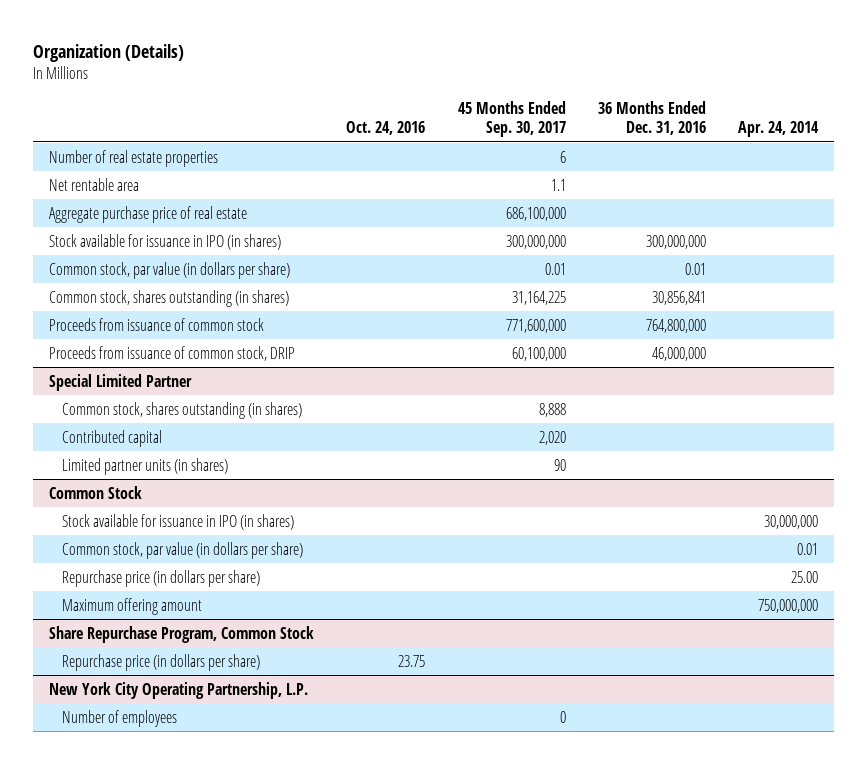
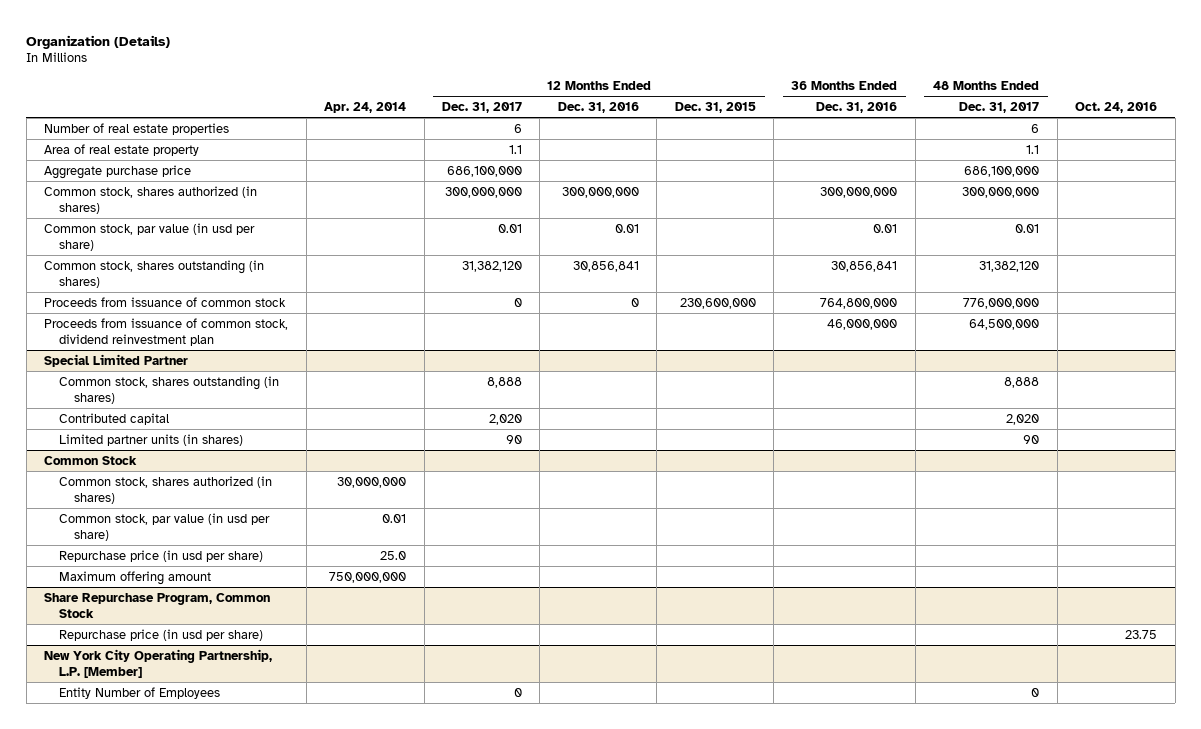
- | Oct. 24, 2016 | 45 Months Ended Sep. 30, 2017 | 36 Months Ended Dec. 31, 2016 | Apr. 24, 2014
+ | Apr. 24, 2014 | 12 Months Ended Dec. 31, 2017 | 12 Months Ended Dec. 31, 2016 | 12 Months Ended Dec. 31, 2015 | 36 Months Ended Dec. 31, 2016 | 48 Months Ended Dec. 31, 2017 | Oct. 24, 2016
- Net rentable area | | 1.1 | |
- Aggregate purchase price of real estate | | 686,100,000 | |
- Stock available for issuance in IPO (in shares) | | 300,000,000 | 300,000,000 |
- Common stock, par value (in dollars per share) | | 0.01 | 0.01 |
+ Area of real estate property | | 1.1 | | | | 1.1 |
+ Aggregate purchase price | | 686,100,000 | | | | 686,100,000 |
+ Common stock, shares authorized (in shares) | | 300,000,000 | 300,000,000 | | 300,000,000 | 300,000,000 |
+ Common stock, par value (in usd per share) | | 0.01 | 0.01 | | 0.01 | 0.01 |
- Proceeds from issuance of common stock, DRIP | | 60,100,000 | 46,000,000 |
+ Proceeds from issuance of common stock, dividend reinvestment plan | | | | | 46,000,000 | 64,500,000 |
@ Common Stock
- Stock available for issuance in IPO (in shares) | | | | 30,000,000
- Common stock, par value (in dollars per share) | | | | 0.01
- Repurchase price (in dollars per share) | | | | 25.00
+ Common stock, shares authorized (in shares) | 30,000,000 | | | | | |
+ Common stock, par value (in usd per share) | 0.01 | | | | | |
+ Repurchase price (in usd per share) | 25.0 | | | | | |
@ Share Repurchase Program, Common Stock
- Repurchase price (in dollars per share) | 23.75 | | |
- New York City Operating Partnership, L.P.
- Number of employees | | 0 | |
@ Share Repurchase Program, Common Stock
+ Repurchase price (in usd per share) | | | | | | | 23.75
+ New York City Operating Partnership, L.P. [Member]
+ Entity Number of Employees | | 0 | | | | 0 |

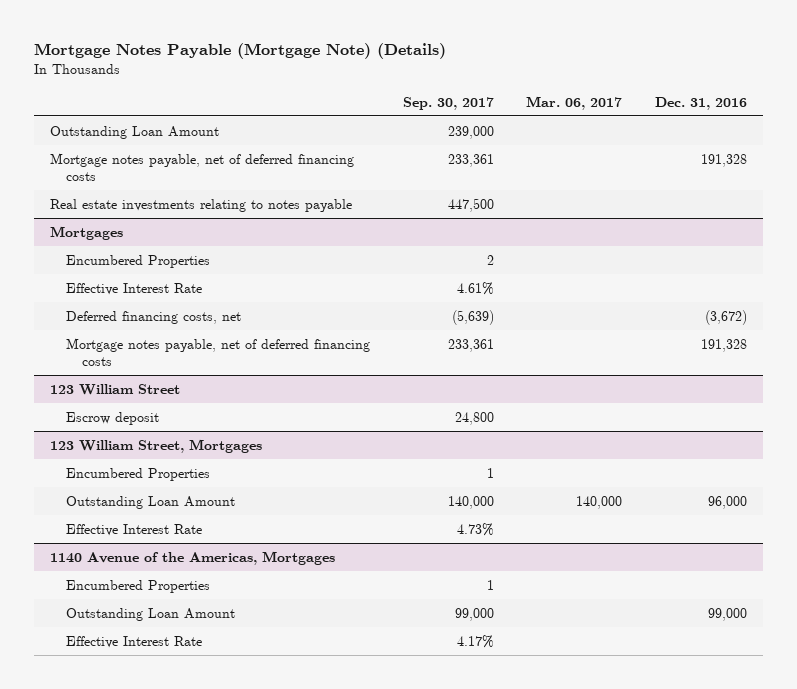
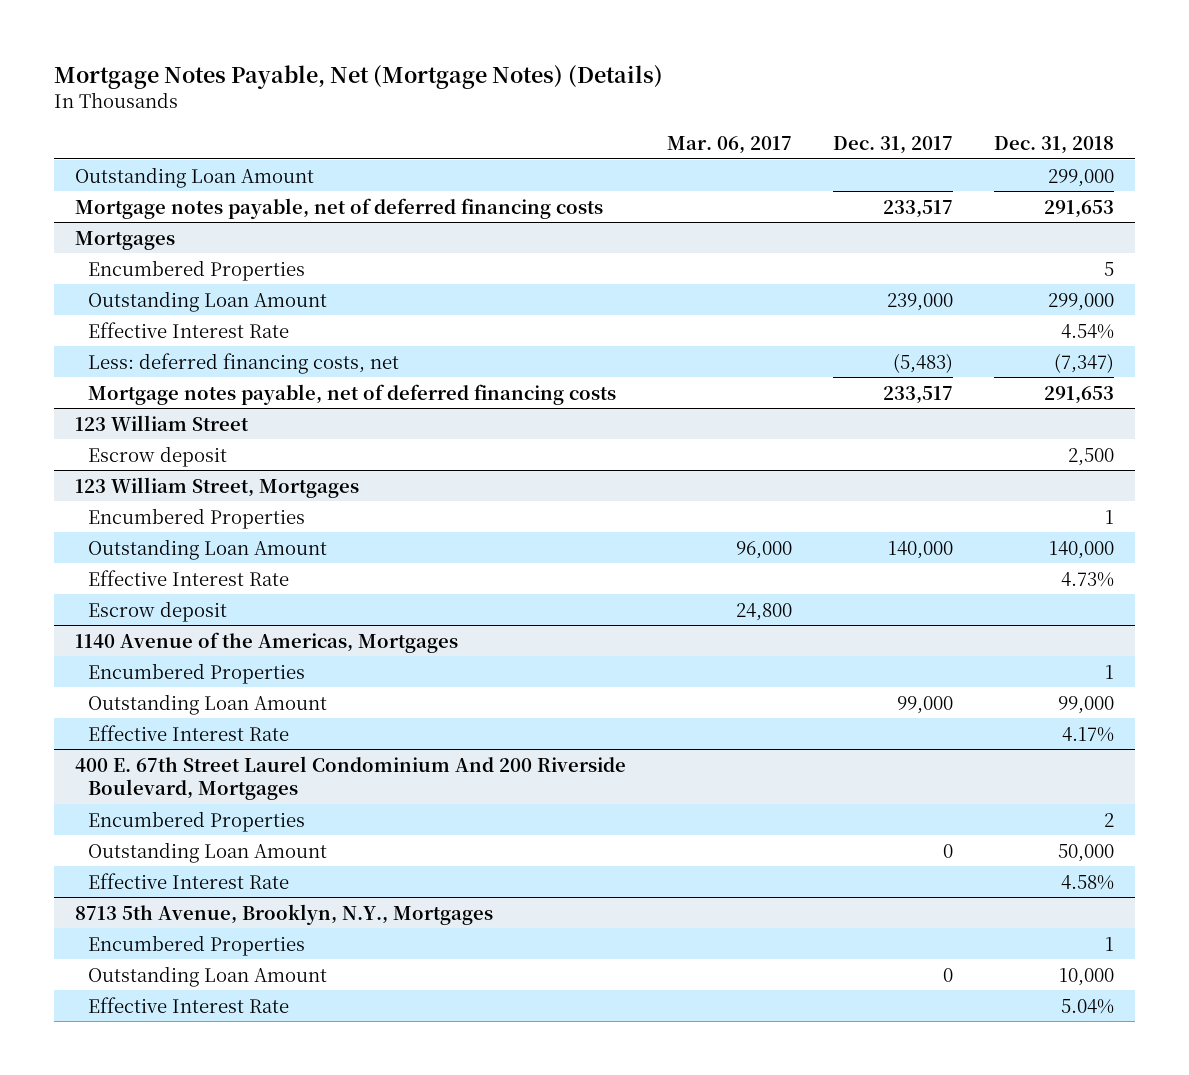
- Mortgage Notes Payable (Mortgage Note) (Details)
+ Mortgage Notes Payable, Net (Mortgage Notes) (Details)
- | Sep. 30, 2017 | Mar. 06, 2017 | Dec. 31, 2016
+ | Mar. 06, 2017 | Dec. 31, 2017 | Dec. 31, 2018
- Real estate investments relating to notes payable | 447,500 | |
@ Mortgages
+ Outstanding Loan Amount | | 239,000 | 299,000
- Deferred financing costs, net | (5,639) | | (3,672)
+ Less: deferred financing costs, net | | (5,483) | (7,347)
@ 123 William Street, Mortgages
- Outstanding Loan Amount | 140,000 | 140,000 | 96,000
+ Outstanding Loan Amount | 96,000 | 140,000 | 140,000
+ Escrow deposit | 24,800 | |
+ 400 E. 67th Street Laurel Condominium And 200 Riverside Boulevard, Mortgages
+ Encumbered Properties | | | 2
+ Outstanding Loan Amount | | 0 | 50,000
+ Effective Interest Rate | | | 4.58%
+ 8713 5th Avenue, Brooklyn, N.Y., Mortgages
+ Encumbered Properties | | | 1
+ Outstanding Loan Amount | | 0 | 10,000
+ Effective Interest Rate | | | 5.04%

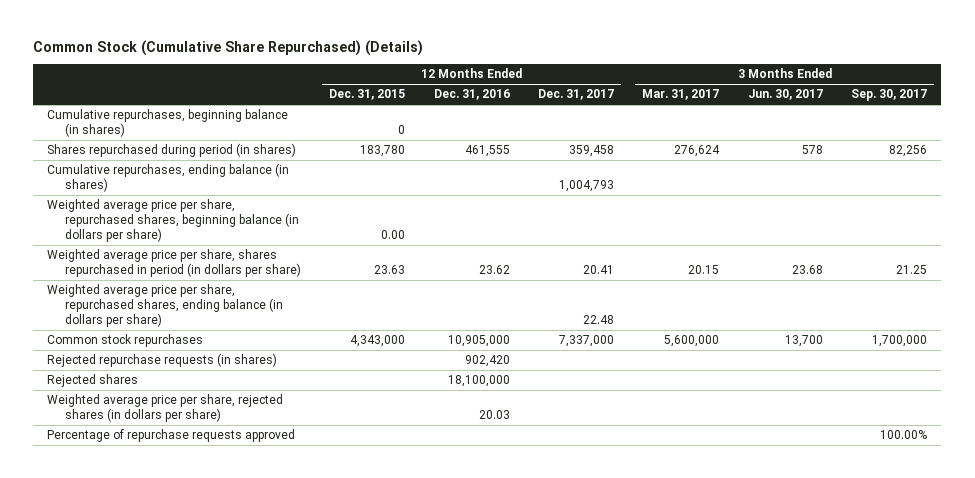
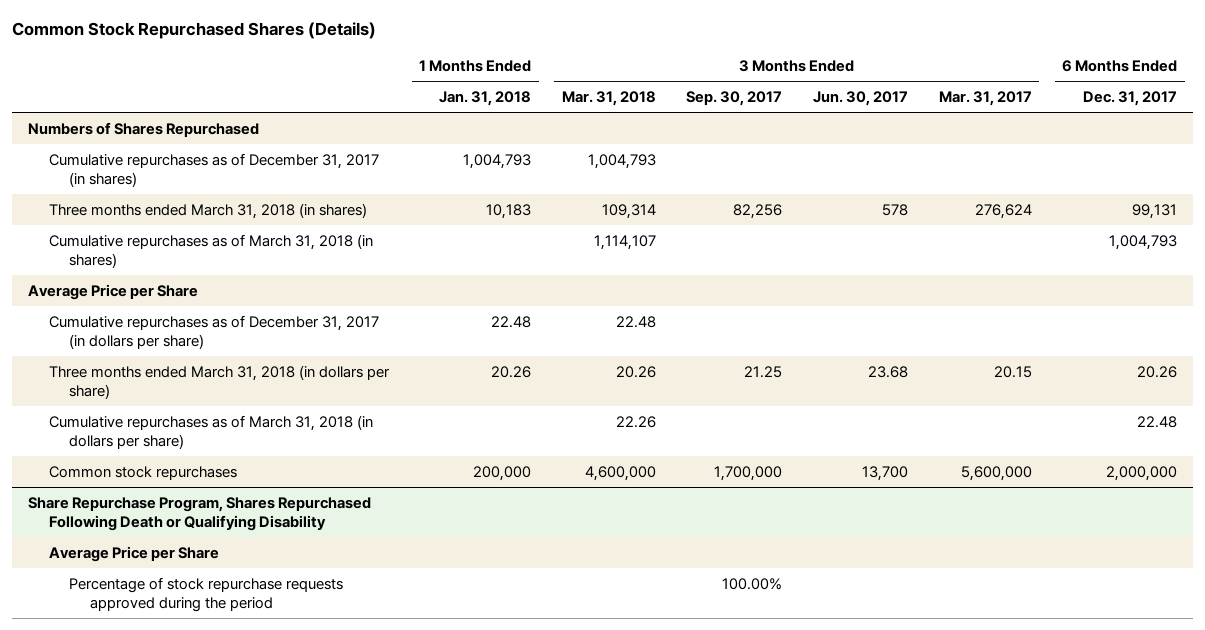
- Common Stock (Cumulative Share Repurchased) (Details)
+ Common Stock Repurchased Shares (Details)
- | 12 Months Ended Dec. 31, 2015 | 12 Months Ended Dec. 31, 2016 | 12 Months Ended Dec. 31, 2017 | 3 Months Ended Mar. 31, 2017 | 3 Months Ended Jun. 30, 2017 | 3 Months Ended Sep. 30, 2017
+ | 1 Months Ended Jan. 31, 2018 | 3 Months Ended Mar. 31, 2018 | 3 Months Ended Sep. 30, 2017 | 3 Months Ended Jun. 30, 2017 | 3 Months Ended Mar. 31, 2017 | 6 Months Ended Dec. 31, 2017
- Cumulative repurchases, beginning balance (in shares) | 0 | | | | |
- Shares repurchased during period (in shares) | 183,780 | 461,555 | 359,458 | 276,624 | 578 | 82,256
- Cumulative repurchases, ending balance (in shares) | | | 1,004,793 | | |
- Weighted average price per share, repurchased shares, beginning balance (in dollars per share) | 0.00 | | | | |
- Weighted average price per share, shares repurchased in period (in dollars per share) | 23.63 | 23.62 | 20.41 | 20.15 | 23.68 | 21.25
- Weighted average price per share, repurchased shares, ending balance (in dollars per share) | | | 22.48 | | |
+ Numbers of Shares Repurchased
+ Cumulative repurchases as of December 31, 2017 (in shares) | 1,004,793 | 1,004,793 | | | |
+ Three months ended March 31, 2018 (in shares) | 10,183 | 109,314 | 82,256 | 578 | 276,624 | 99,131
+ Cumulative repurchases as of March 31, 2018 (in shares) | | 1,114,107 | | | | 1,004,793
+ Average Price per Share
+ Cumulative repurchases as of December 31, 2017 (in dollars per share) | 22.48 | 22.48 | | | |
+ Three months ended March 31, 2018 (in dollars per share) | 20.26 | 20.26 | 21.25 | 23.68 | 20.15 | 20.26
+ Cumulative repurchases as of March 31, 2018 (in dollars per share) | | 22.26 | | | | 22.48
- Rejected repurchase requests (in shares) | | 902,420 | | | |
- Rejected shares | | 18,100,000 | | | |
- Weighted average price per share, rejected shares (in dollars per share) | | 20.03 | | | |
- Percentage of repurchase requests approved | | | | | | 100.00%
+ Share Repurchase Program, Shares Repurchased Following Death or Qualifying Disability
+ Average Price per Share
+ Percentage of stock repurchase requests approved during the period | | | 100.00% | | |

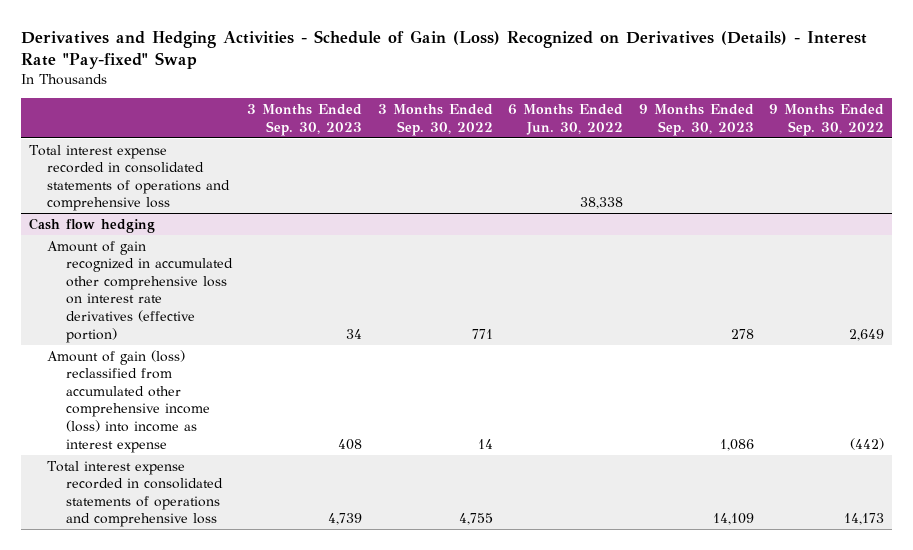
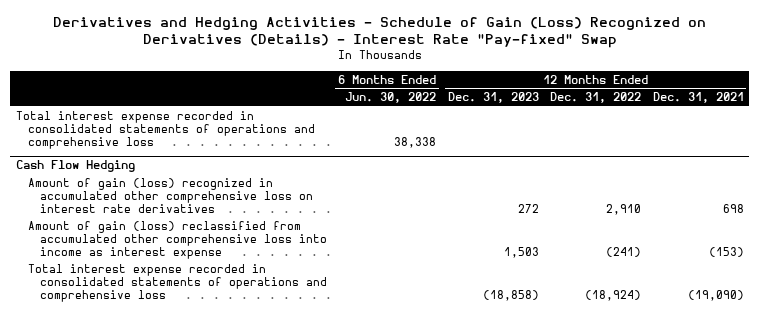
- | 3 Months Ended Sep. 30, 2023 | 3 Months Ended Sep. 30, 2022 | 6 Months Ended Jun. 30, 2022 | 9 Months Ended Sep. 30, 2023 | 9 Months Ended Sep. 30, 2022
+ | 6 Months Ended Jun. 30, 2022 | 12 Months Ended Dec. 31, 2023 | 12 Months Ended Dec. 31, 2022 | 12 Months Ended Dec. 31, 2021
- Cash flow hedging
- Amount of gain recognized in accumulated other comprehensive loss on interest rate derivatives (effective portion) | 34 | 771 | | 278 | 2,649
- Amount of gain (loss) reclassified from accumulated other comprehensive income (loss) into income as interest expense | 408 | 14 | | 1,086 | (442)
+ Cash Flow Hedging
+ Amount of gain (loss) recognized in accumulated other comprehensive loss on interest rate derivatives | | 272 | 2,910 | 698
+ Amount of gain (loss) reclassified from accumulated other comprehensive loss into income as interest expense | | 1,503 | (241) | (153)

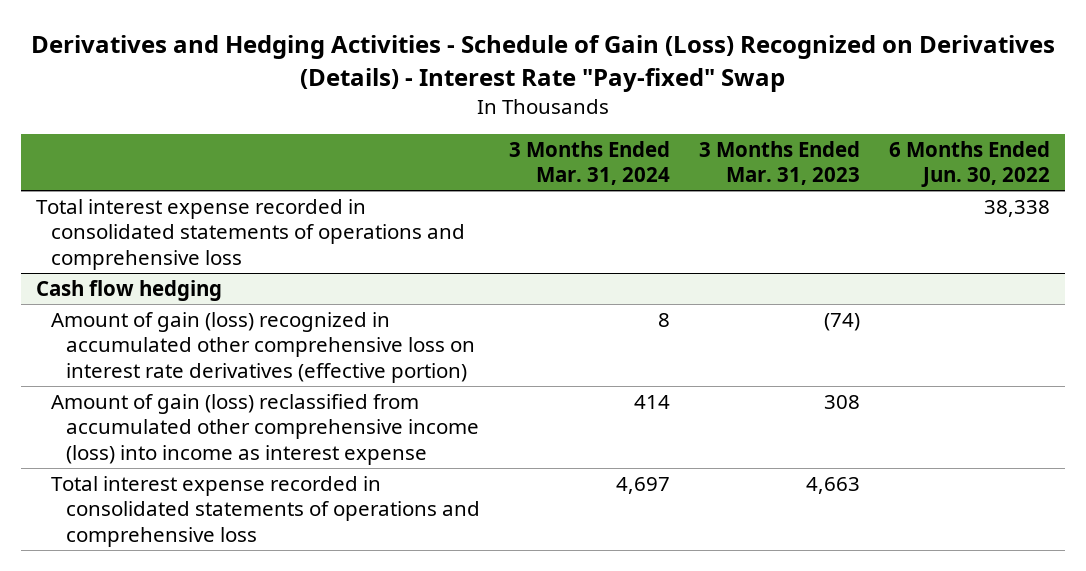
- | 6 Months Ended Jun. 30, 2022 | 12 Months Ended Dec. 31, 2023 | 12 Months Ended Dec. 31, 2022 | 12 Months Ended Dec. 31, 2021
+ | 3 Months Ended Mar. 31, 2024 | 3 Months Ended Mar. 31, 2023 | 6 Months Ended Jun. 30, 2022
- Cash Flow Hedging
- Amount of gain (loss) recognized in accumulated other comprehensive loss on interest rate derivatives | | 272 | 2,910 | 698
- Amount of gain (loss) reclassified from accumulated other comprehensive loss into income as interest expense | | 1,503 | (241) | (153)
+ Cash flow hedging
+ Amount of gain (loss) recognized in accumulated other comprehensive loss on interest rate derivatives (effective portion) | 8 | (74) |
+ Amount of gain (loss) reclassified from accumulated other comprehensive income (loss) into income as interest expense | 414 | 308 |

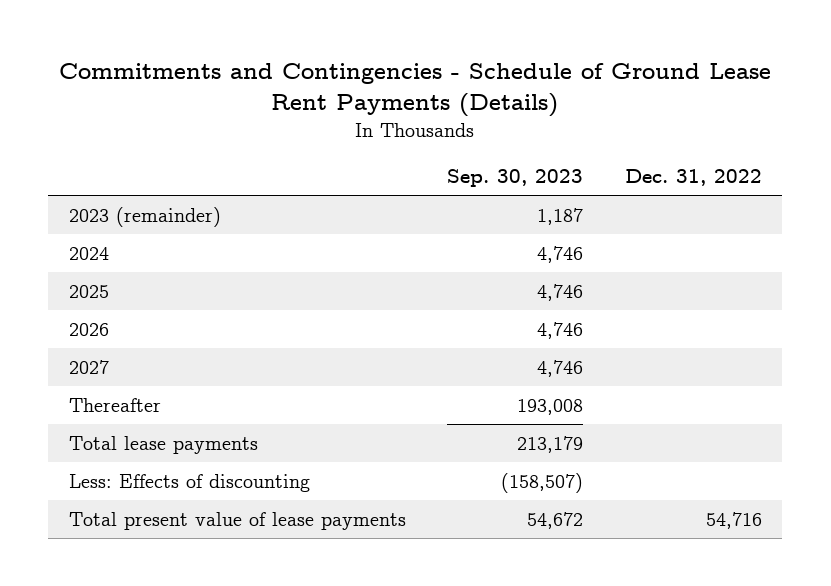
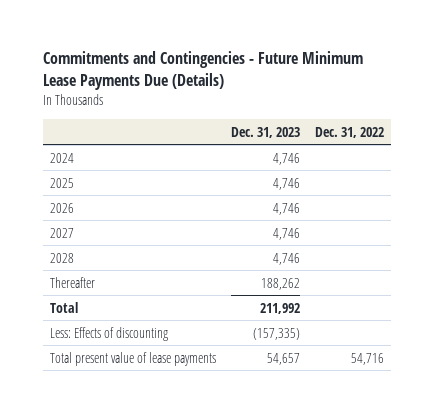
- Commitments and Contingencies - Schedule of Ground Lease Rent Payments (Details)
+ Commitments and Contingencies - Future Minimum Lease Payments Due (Details)
- | Sep. 30, 2023 | Dec. 31, 2022
+ | Dec. 31, 2023 | Dec. 31, 2022
- 2023 (remainder) | 1,187 |
+ 2028 | 4,746 |
- Total lease payments | 213,179 |
+ Total | 211,992 |

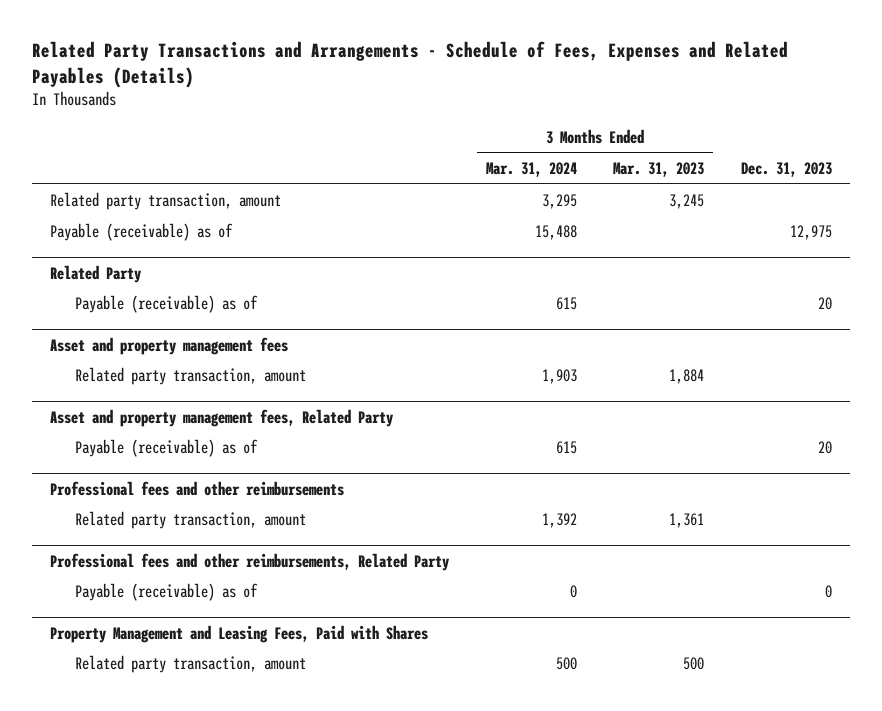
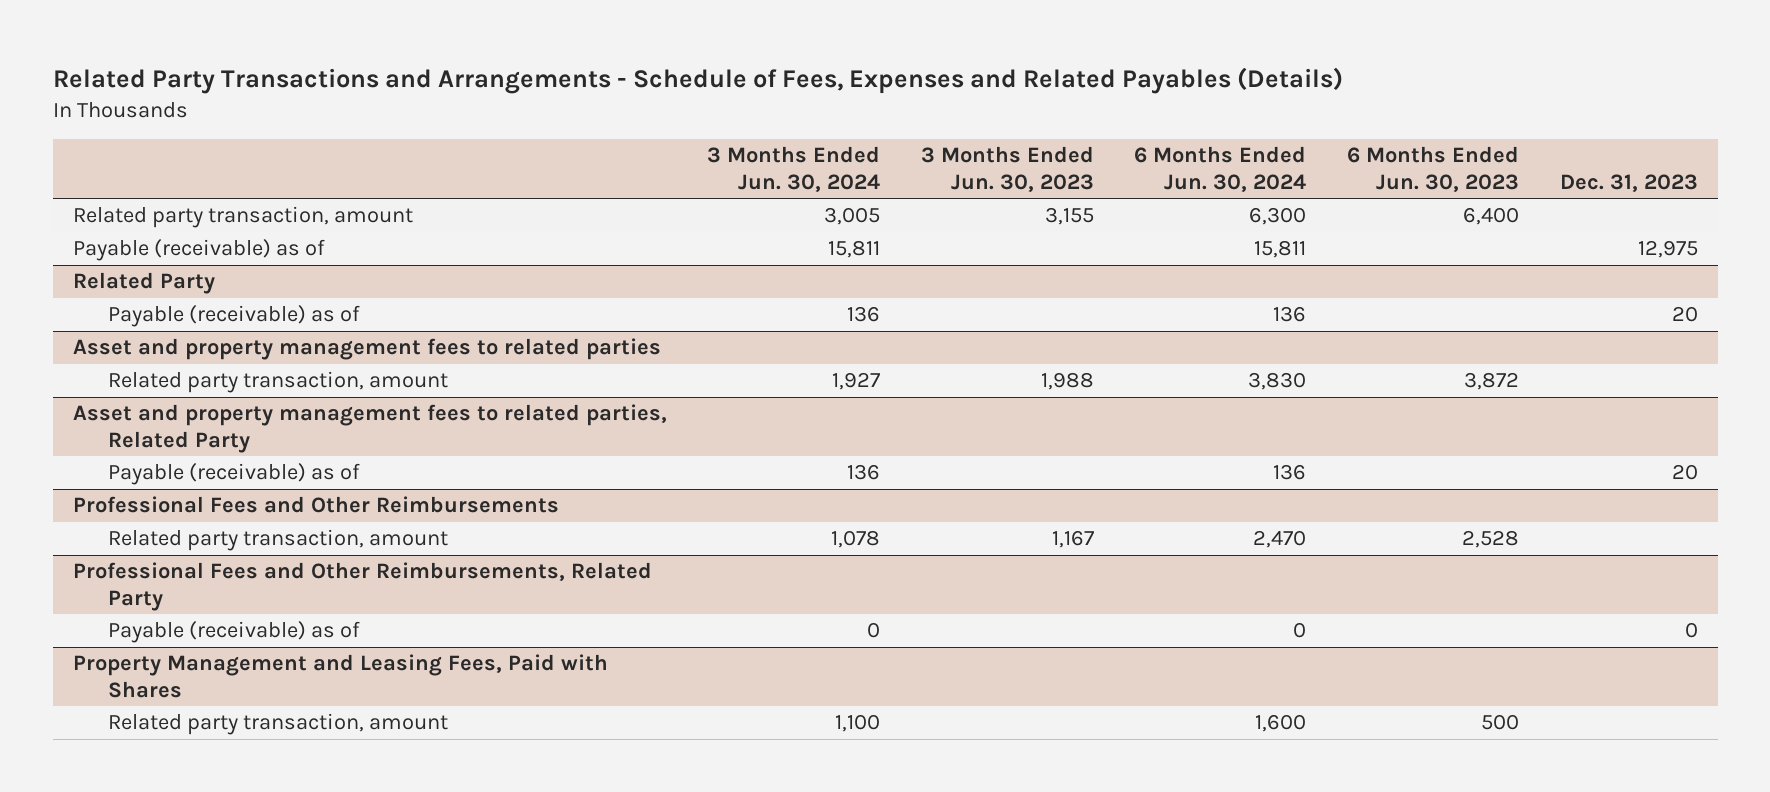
- | 3 Months Ended Mar. 31, 2024 | 3 Months Ended Mar. 31, 2023 | Dec. 31, 2023
+ | 3 Months Ended Jun. 30, 2024 | 3 Months Ended Jun. 30, 2023 | 6 Months Ended Jun. 30, 2024 | 6 Months Ended Jun. 30, 2023 | Dec. 31, 2023
- Asset and property management fees
+ Asset and property management fees to related parties
- Asset and property management fees, Related Party
+ Asset and property management fees to related parties, Related Party
- Professional fees and other reimbursements
+ Professional Fees and Other Reimbursements
- Professional fees and other reimbursements, Related Party
+ Professional Fees and Other Reimbursements, Related Party

